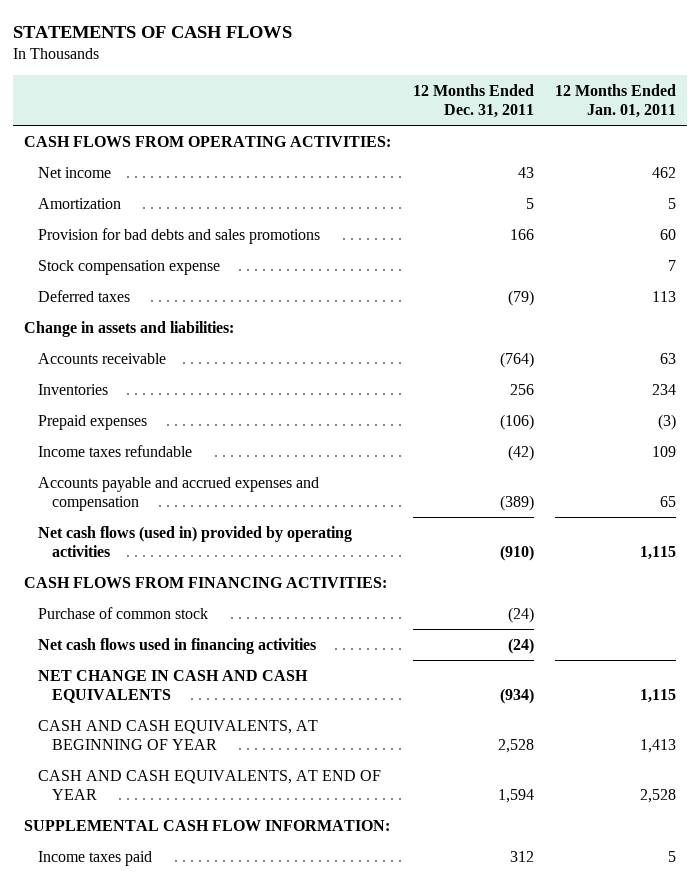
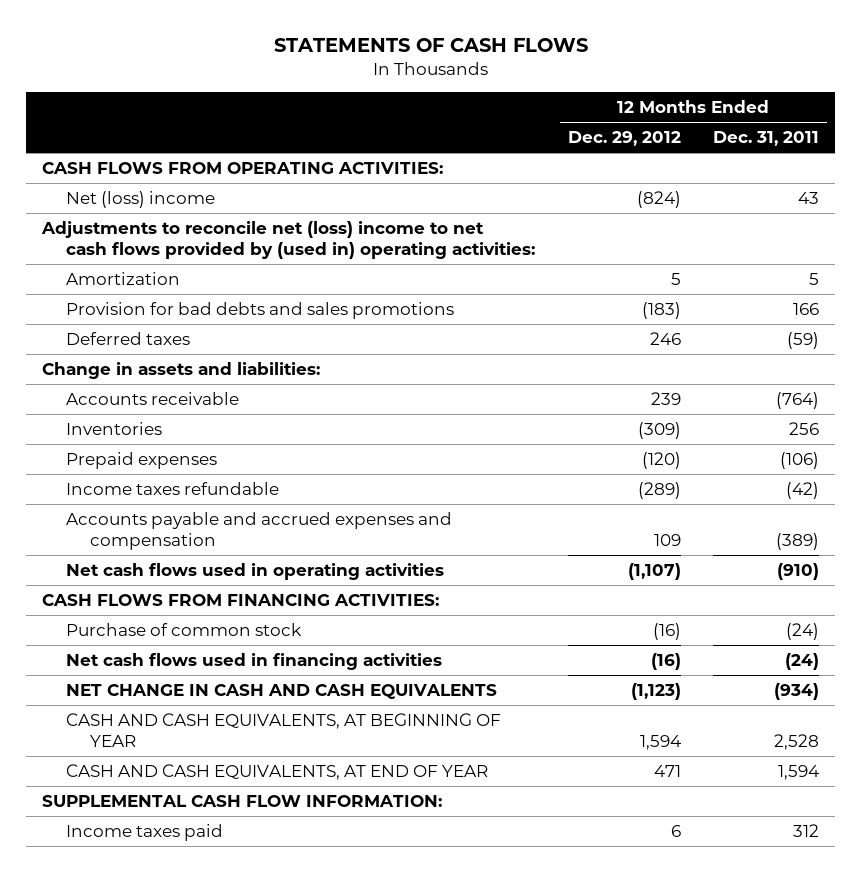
- | 12 Months Ended Dec. 31, 2011 | 12 Months Ended Jan. 01, 2011
+ | 12 Months Ended Dec. 29, 2012 | 12 Months Ended Dec. 31, 2011
- Net income | 43 | 462
+ Net (loss) income | (824) | 43
+ Adjustments to reconcile net (loss) income to net cash flows provided by (used in) operating activities:
- Stock compensation expense | | 7
- Deferred taxes | (79) | 113
+ Deferred taxes | 246 | (59)
- Net cash flows (used in) provided by operating activities | (910) | 1,115
+ Net cash flows used in operating activities | (1,107) | (910)

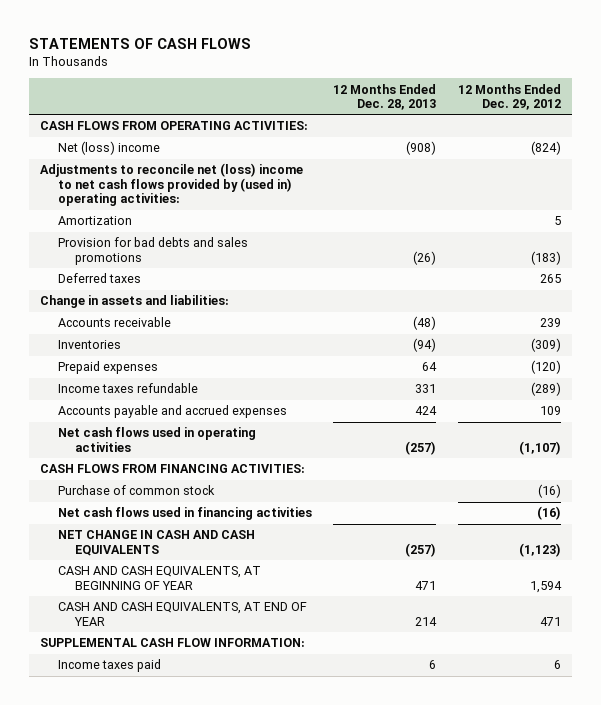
- | 12 Months Ended Dec. 29, 2012 | 12 Months Ended Dec. 31, 2011
+ | 12 Months Ended Dec. 28, 2013 | 12 Months Ended Dec. 29, 2012
- Deferred taxes | 246 | (59)
+ Deferred taxes | | 265
- Accounts payable and accrued expenses and compensation | 109 | (389)
+ Accounts payable and accrued expenses | 424 | 109

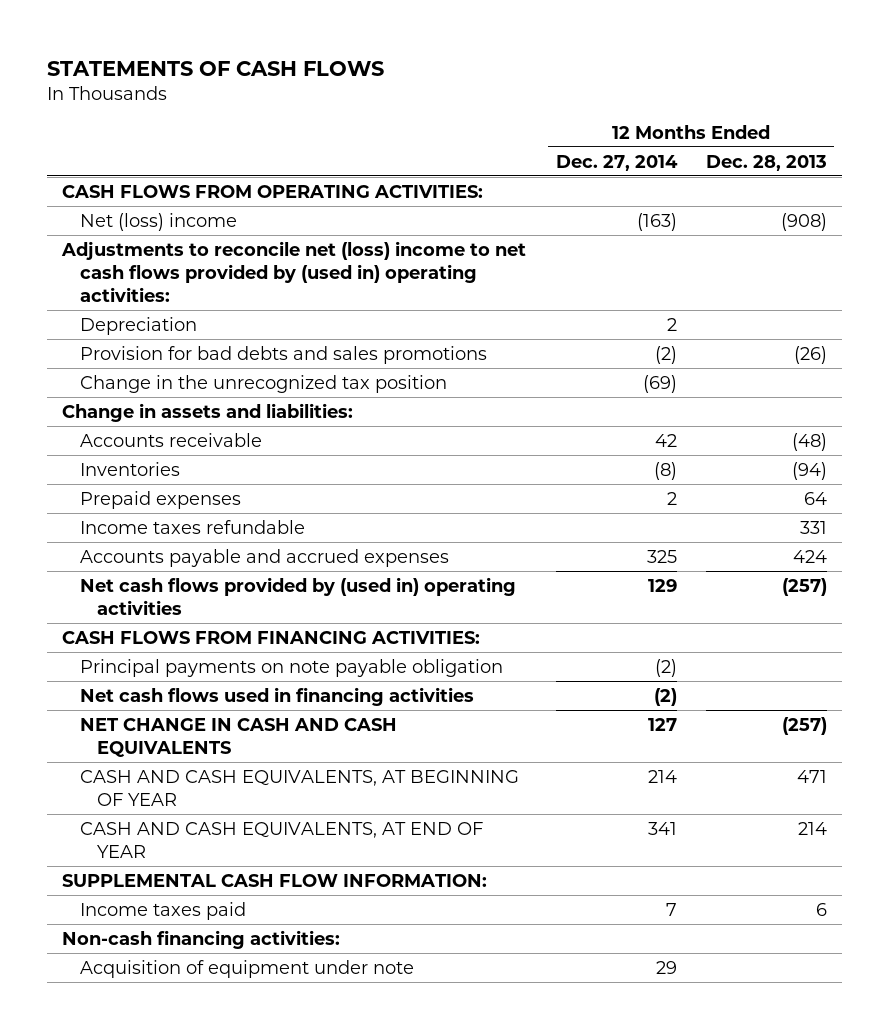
- | 12 Months Ended Dec. 28, 2013 | 12 Months Ended Dec. 29, 2012
+ | 12 Months Ended Dec. 27, 2014 | 12 Months Ended Dec. 28, 2013
- Amortization | | 5
+ Depreciation | 2 |
- Deferred taxes | | 265
+ Change in the unrecognized tax position | (69) |
- Net cash flows used in operating activities | (257) | (1,107)
+ Net cash flows provided by (used in) operating activities | 129 | (257)
- Purchase of common stock | | (16)
+ Principal payments on note payable obligation | (2) |
+ Non-cash financing activities:
+ Acquisition of equipment under note | 29 |

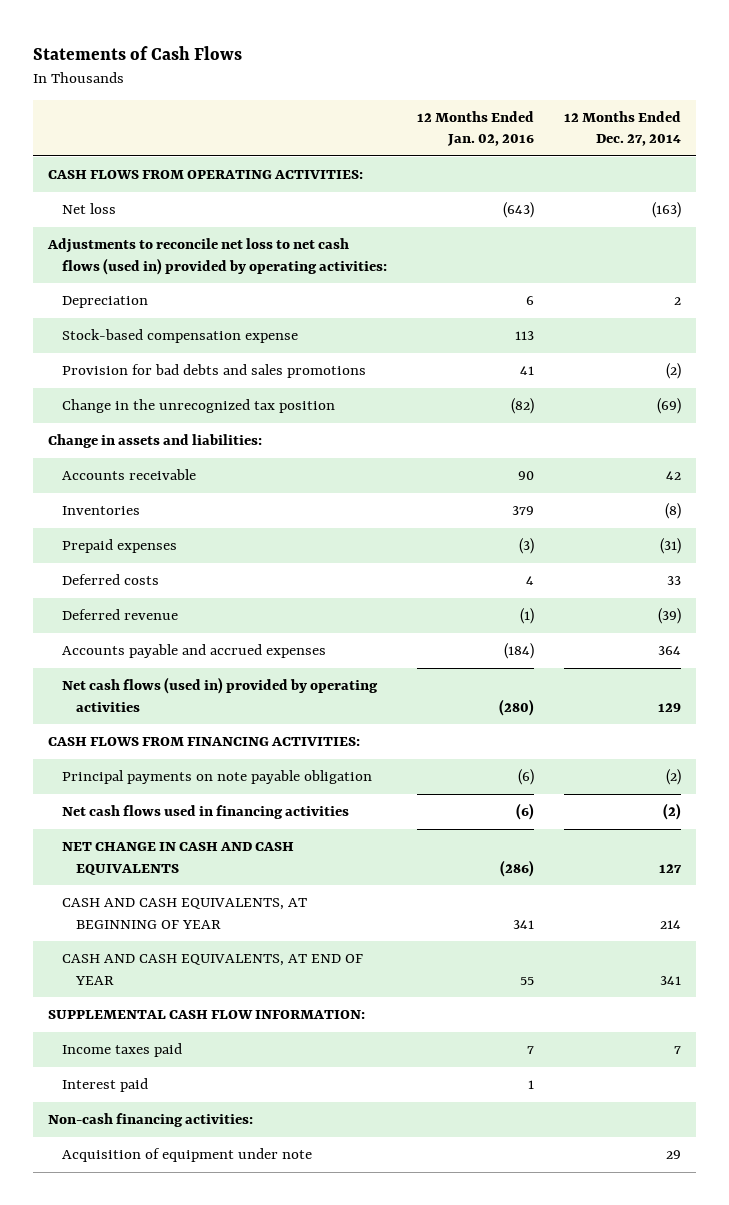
- STATEMENTS OF CASH FLOWS
+ Statements of Cash Flows
- | 12 Months Ended Dec. 27, 2014 | 12 Months Ended Dec. 28, 2013
+ | 12 Months Ended Jan. 02, 2016 | 12 Months Ended Dec. 27, 2014
- Net (loss) income | (163) | (908)
- Adjustments to reconcile net (loss) income to net cash flows provided by (used in) operating activities:
+ Net loss | (643) | (163)
+ Adjustments to reconcile net loss to net cash flows (used in) provided by operating activities:
+ Stock-based compensation expense | 113 |
- Prepaid expenses | 2 | 64
- Income taxes refundable | | 331
- Accounts payable and accrued expenses | 325 | 424
- Net cash flows provided by (used in) operating activities | 129 | (257)
+ Prepaid expenses | (3) | (31)
+ Deferred costs | 4 | 33
+ Deferred revenue | (1) | (39)
+ Accounts payable and accrued expenses | (184) | 364
+ Net cash flows (used in) provided by operating activities | (280) | 129
+ Interest paid | 1 |

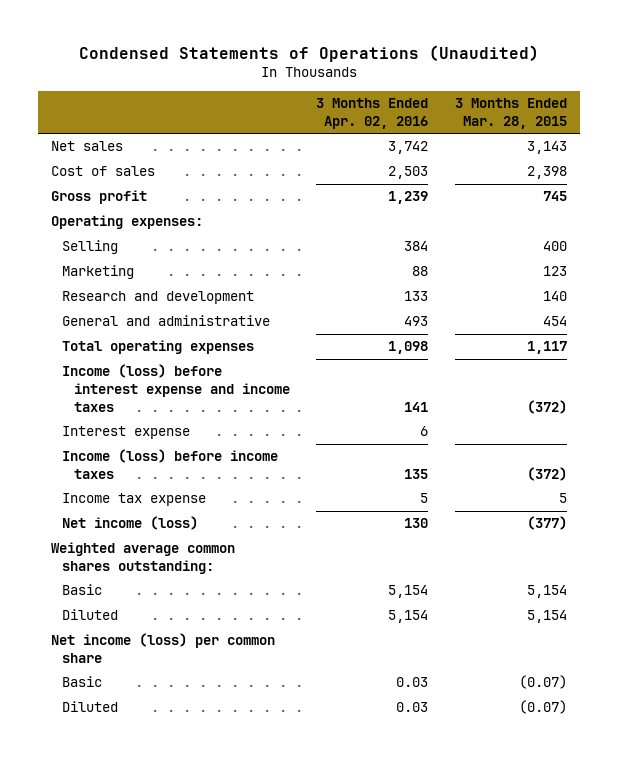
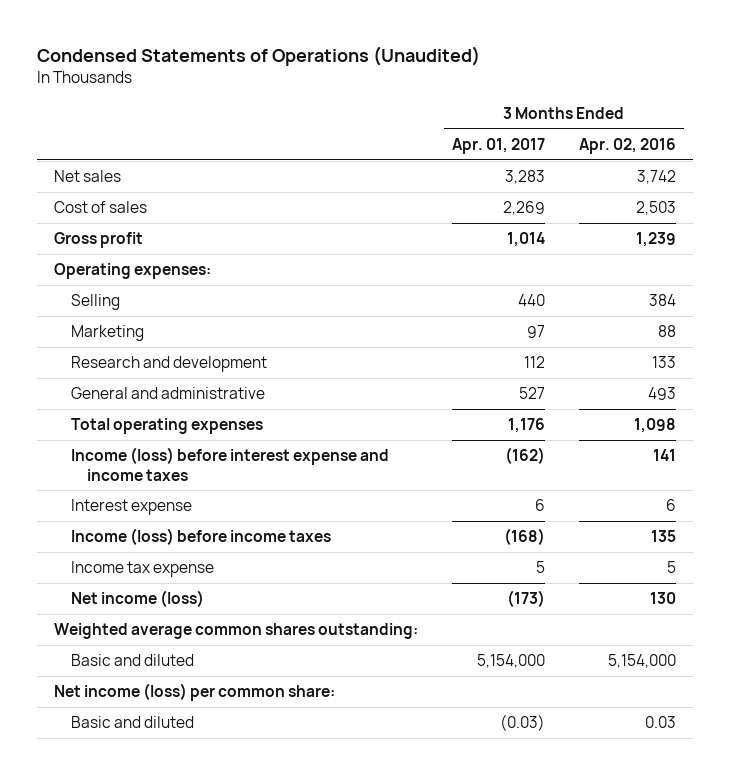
- | 3 Months Ended Apr. 02, 2016 | 3 Months Ended Mar. 28, 2015
+ | 3 Months Ended Apr. 01, 2017 | 3 Months Ended Apr. 02, 2016
- Basic | 5,154 | 5,154
- Diluted | 5,154 | 5,154
- Net income (loss) per common share
- Basic | 0.03 | (0.07)
- Diluted | 0.03 | (0.07)
+ Basic and diluted | 5,154,000 | 5,154,000
+ Net income (loss) per common share:
+ Basic and diluted | (0.03) | 0.03

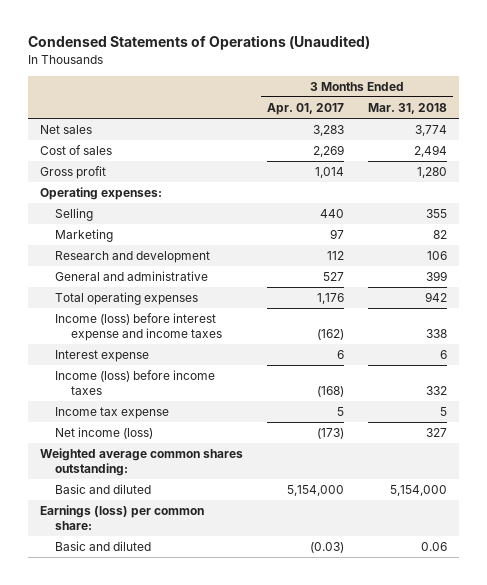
- | 3 Months Ended Apr. 01, 2017 | 3 Months Ended Apr. 02, 2016
+ | 3 Months Ended Apr. 01, 2017 | 3 Months Ended Mar. 31, 2018
- Net income (loss) per common share:
+ Earnings (loss) per common share:

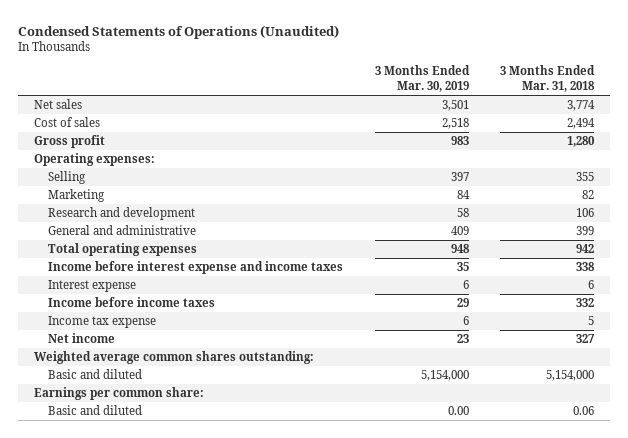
- | 3 Months Ended Apr. 01, 2017 | 3 Months Ended Mar. 31, 2018
+ | 3 Months Ended Mar. 30, 2019 | 3 Months Ended Mar. 31, 2018
- Income (loss) before interest expense and income taxes | (162) | 338
+ Income before interest expense and income taxes | 35 | 338
- Income (loss) before income taxes | (168) | 332
+ Income before income taxes | 29 | 332
- Net income (loss) | (173) | 327
+ Net income | 23 | 327
- Earnings (loss) per common share:
+ Earnings per common share:

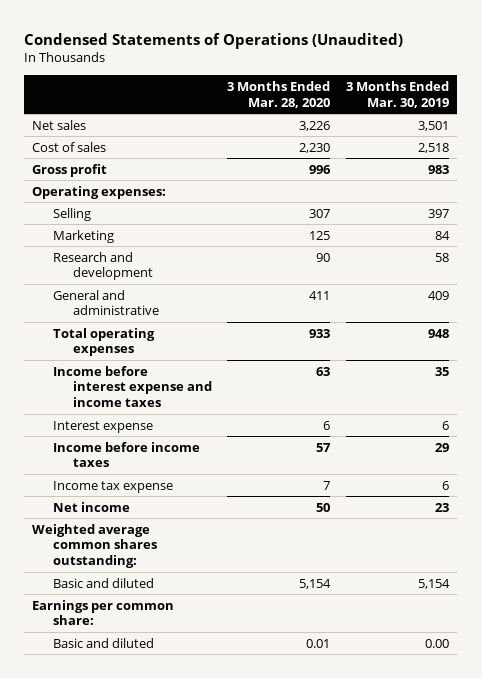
- | 3 Months Ended Mar. 30, 2019 | 3 Months Ended Mar. 31, 2018
+ | 3 Months Ended Mar. 28, 2020 | 3 Months Ended Mar. 30, 2019
- Basic and diluted | 5,154,000 | 5,154,000
+ Basic and diluted | 5,154 | 5,154

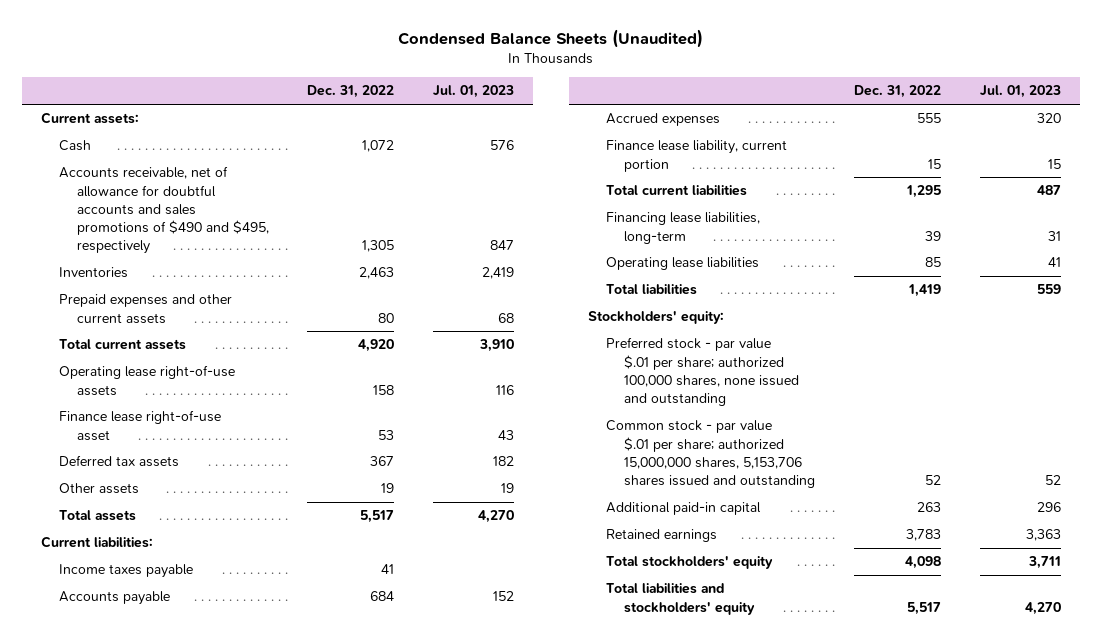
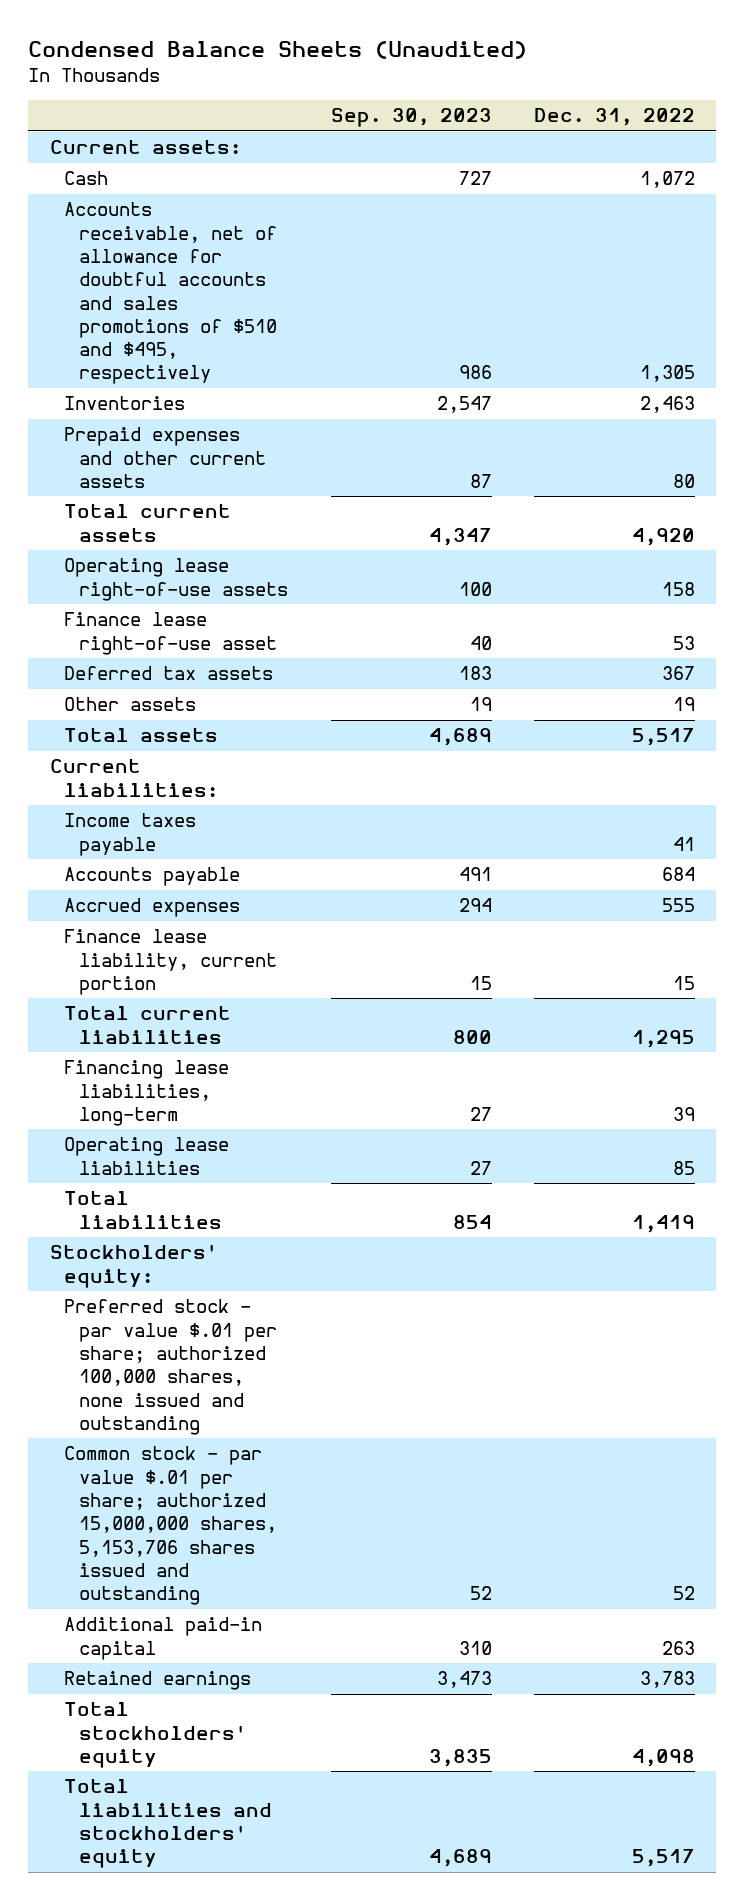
- | Dec. 31, 2022 | Jul. 01, 2023
+ | Sep. 30, 2023 | Dec. 31, 2022
- Accounts receivable, net of allowance for doubtful accounts and sales promotions of $490 and $495, respectively | 1,305 | 847
+ Accounts receivable, net of allowance for doubtful accounts and sales promotions of $510 and $495, respectively | 986 | 1,305

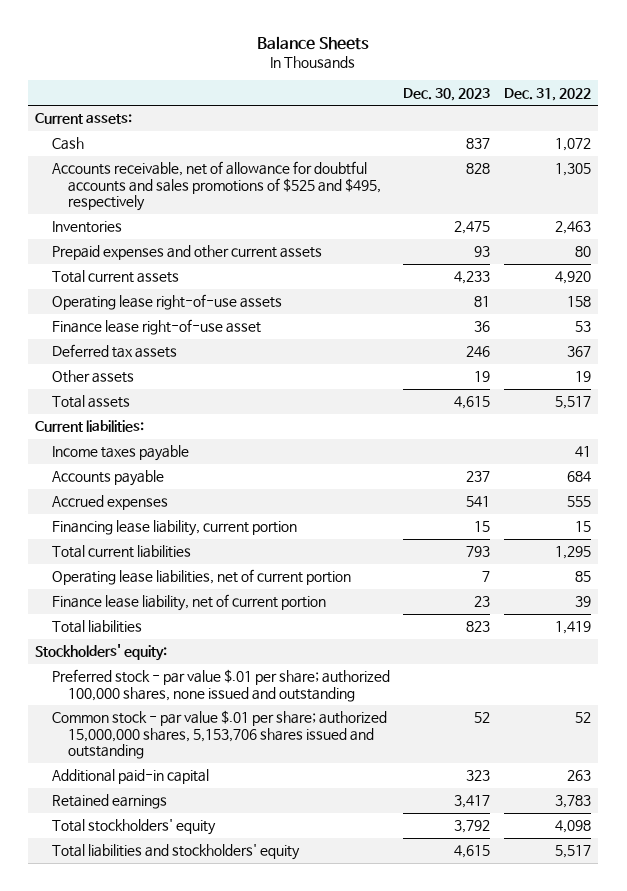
- Condensed Balance Sheets (Unaudited)
+ Balance Sheets
- | Sep. 30, 2023 | Dec. 31, 2022
+ | Dec. 30, 2023 | Dec. 31, 2022
- Accounts receivable, net of allowance for doubtful accounts and sales promotions of $510 and $495, respectively | 986 | 1,305
+ Accounts receivable, net of allowance for doubtful accounts and sales promotions of $525 and $495, respectively | 828 | 1,305
- Finance lease liability, current portion | 15 | 15
+ Financing lease liability, current portion | 15 | 15
- Financing lease liabilities, long-term | 27 | 39
- Operating lease liabilities | 27 | 85
+ Operating lease liabilities, net of current portion | 7 | 85
+ Finance lease liability, net of current portion | 23 | 39

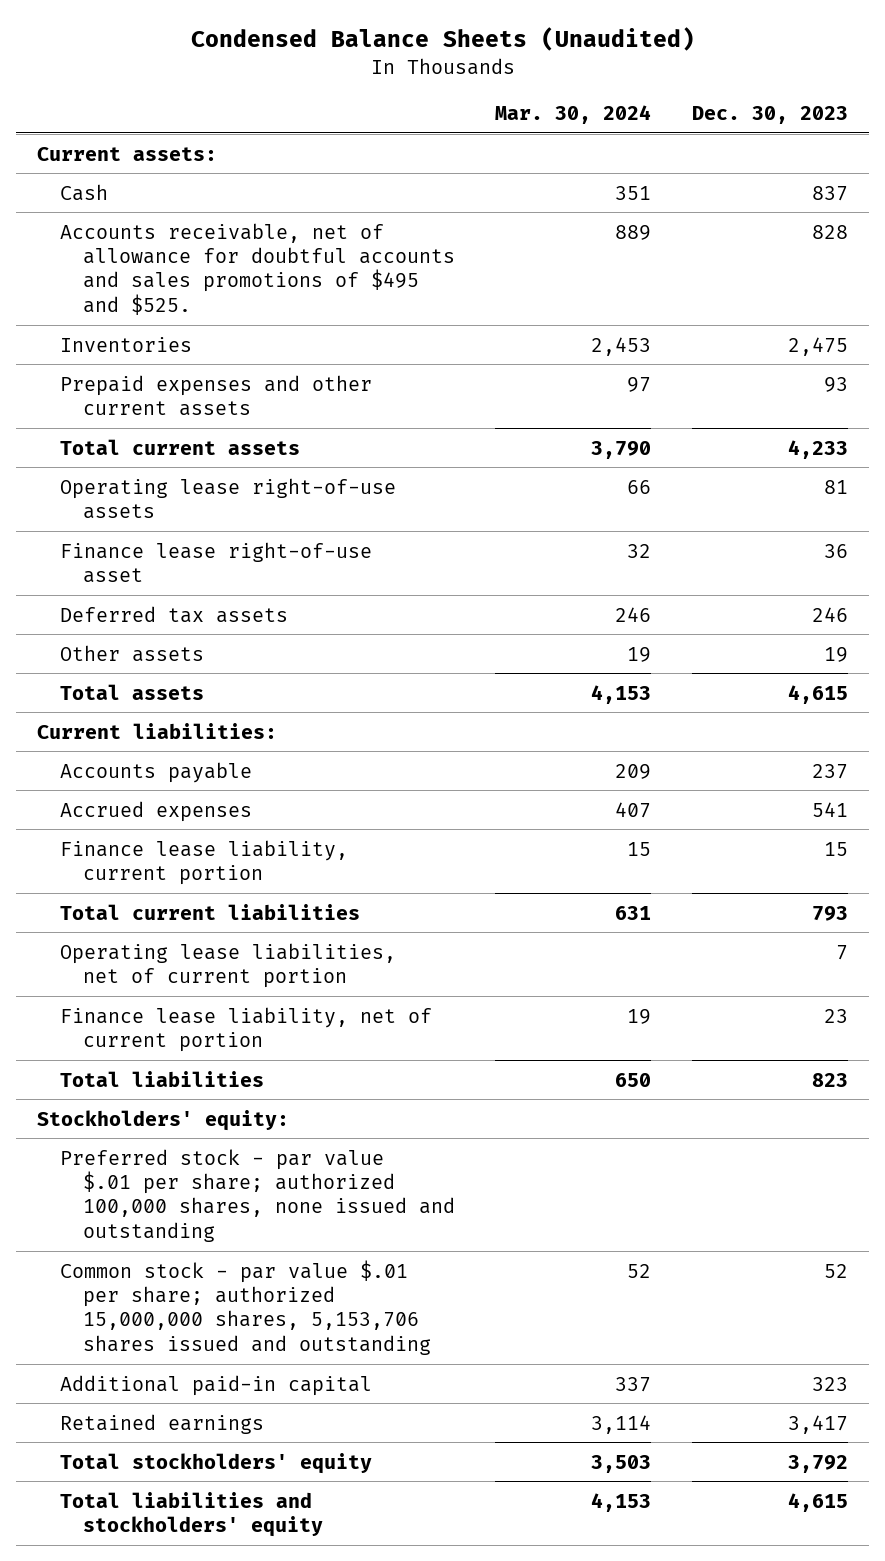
- Balance Sheets
+ Condensed Balance Sheets (Unaudited)
- | Dec. 30, 2023 | Dec. 31, 2022
+ | Mar. 30, 2024 | Dec. 30, 2023
- Accounts receivable, net of allowance for doubtful accounts and sales promotions of $525 and $495, respectively | 828 | 1,305
+ Accounts receivable, net of allowance for doubtful accounts and sales promotions of $495 and $525. | 889 | 828
- Income taxes payable | | 41
- Financing lease liability, current portion | 15 | 15
+ Finance lease liability, current portion | 15 | 15

